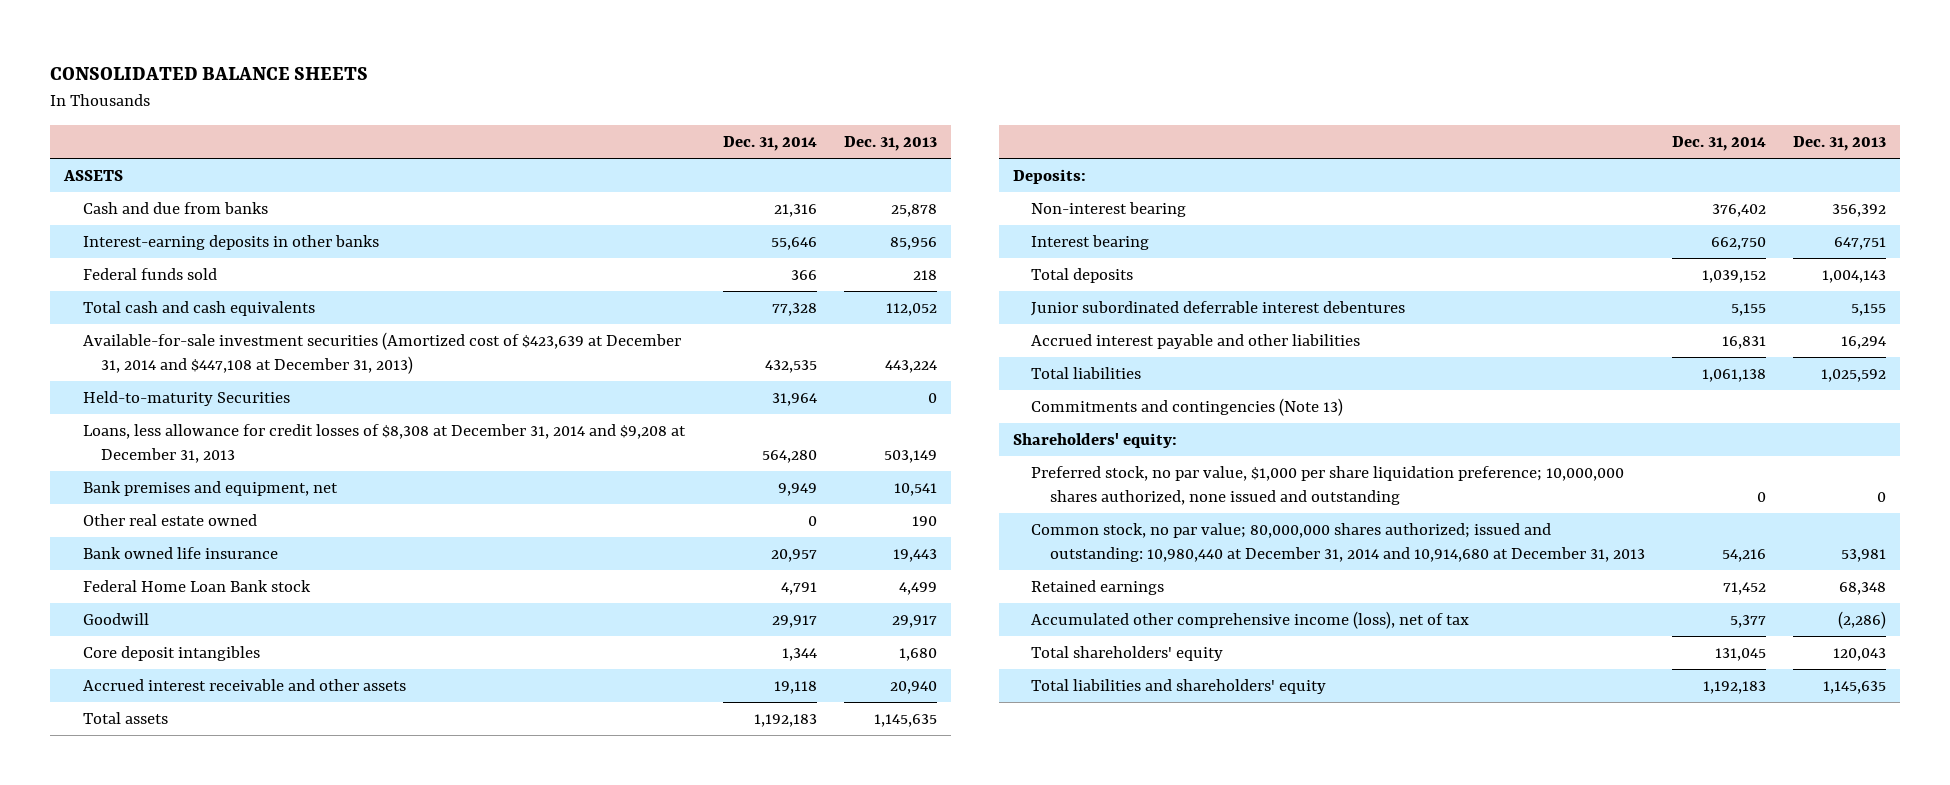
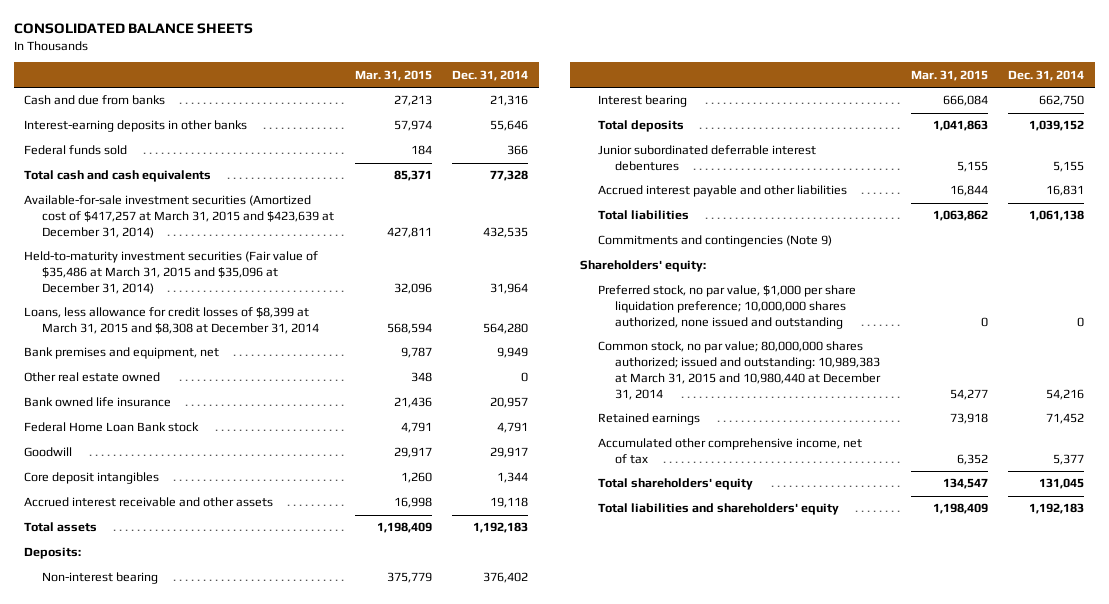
- | Dec. 31, 2014 | Dec. 31, 2013
+ | Mar. 31, 2015 | Dec. 31, 2014
- ASSETS
- Available-for-sale investment securities (Amortized cost of $423,639 at December 31, 2014 and $447,108 at December 31, 2013) | 432,535 | 443,224
- Held-to-maturity Securities | 31,964 | 0
- Loans, less allowance for credit losses of $8,308 at December 31, 2014 and $9,208 at December 31, 2013 | 564,280 | 503,149
+ Available-for-sale investment securities (Amortized cost of $417,257 at March 31, 2015 and $423,639 at December 31, 2014) | 427,811 | 432,535
+ Held-to-maturity investment securities (Fair value of $35,486 at March 31, 2015 and $35,096 at December 31, 2014) | 32,096 | 31,964
+ Loans, less allowance for credit losses of $8,399 at March 31, 2015 and $8,308 at December 31, 2014 | 568,594 | 564,280
- Commitments and contingencies (Note 13)
+ Commitments and contingencies (Note 9)
- Common stock, no par value; 80,000,000 shares authorized; issued and outstanding: 10,980,440 at December 31, 2014 and 10,914,680 at December 31, 2013 | 54,216 | 53,981
+ Common stock, no par value; 80,000,000 shares authorized; issued and outstanding: 10,989,383 at March 31, 2015 and 10,980,440 at December 31, 2014 | 54,277 | 54,216
- Accumulated other comprehensive income (loss), net of tax | 5,377 | (2,286)
+ Accumulated other comprehensive income, net of tax | 6,352 | 5,377

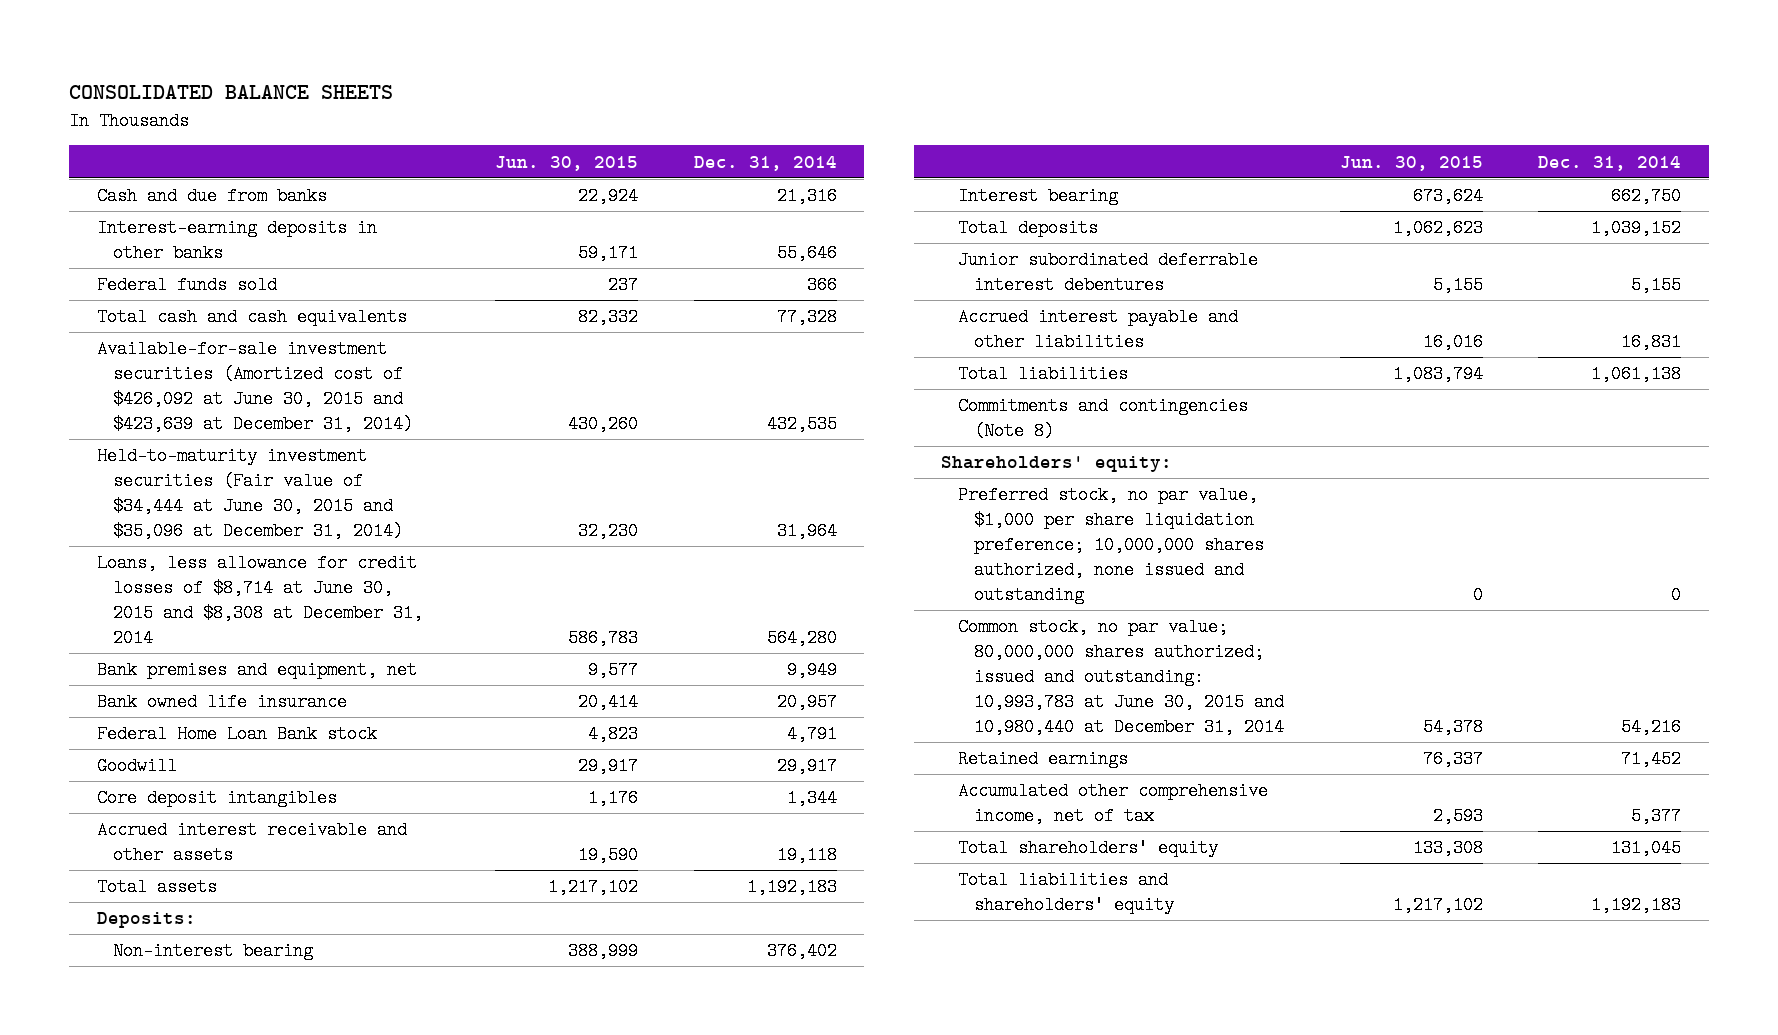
- | Mar. 31, 2015 | Dec. 31, 2014
+ | Jun. 30, 2015 | Dec. 31, 2014
- Available-for-sale investment securities (Amortized cost of $417,257 at March 31, 2015 and $423,639 at December 31, 2014) | 427,811 | 432,535
- Held-to-maturity investment securities (Fair value of $35,486 at March 31, 2015 and $35,096 at December 31, 2014) | 32,096 | 31,964
- Loans, less allowance for credit losses of $8,399 at March 31, 2015 and $8,308 at December 31, 2014 | 568,594 | 564,280
+ Available-for-sale investment securities (Amortized cost of $426,092 at June 30, 2015 and $423,639 at December 31, 2014) | 430,260 | 432,535
+ Held-to-maturity investment securities (Fair value of $34,444 at June 30, 2015 and $35,096 at December 31, 2014) | 32,230 | 31,964
+ Loans, less allowance for credit losses of $8,714 at June 30, 2015 and $8,308 at December 31, 2014 | 586,783 | 564,280
- Other real estate owned | 348 | 0
- Commitments and contingencies (Note 9)
+ Commitments and contingencies (Note 8)
- Common stock, no par value; 80,000,000 shares authorized; issued and outstanding: 10,989,383 at March 31, 2015 and 10,980,440 at December 31, 2014 | 54,277 | 54,216
+ Common stock, no par value; 80,000,000 shares authorized; issued and outstanding: 10,993,783 at June 30, 2015 and 10,980,440 at December 31, 2014 | 54,378 | 54,216

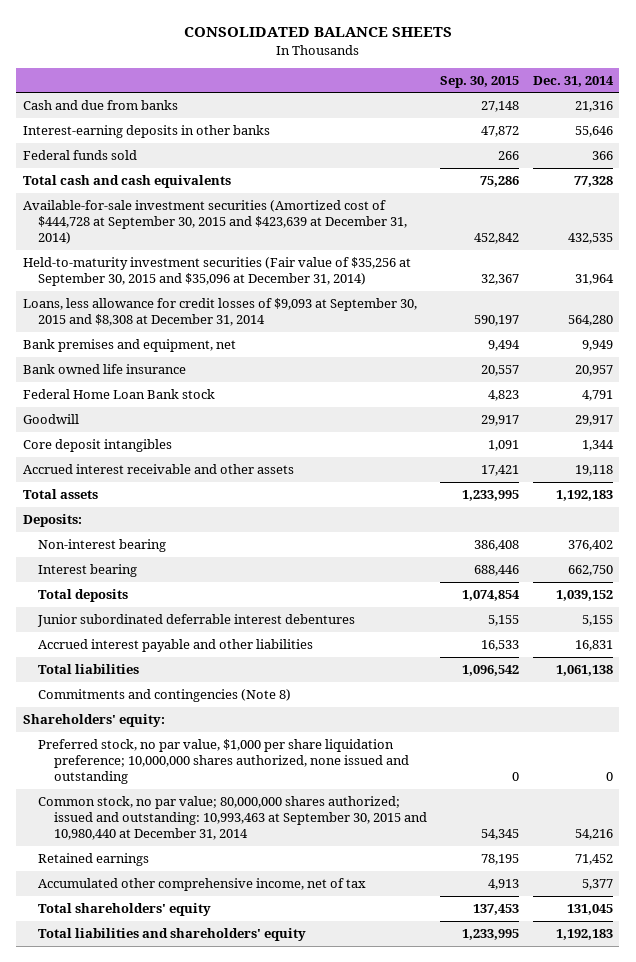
- | Jun. 30, 2015 | Dec. 31, 2014
+ | Sep. 30, 2015 | Dec. 31, 2014
- Available-for-sale investment securities (Amortized cost of $426,092 at June 30, 2015 and $423,639 at December 31, 2014) | 430,260 | 432,535
- Held-to-maturity investment securities (Fair value of $34,444 at June 30, 2015 and $35,096 at December 31, 2014) | 32,230 | 31,964
- Loans, less allowance for credit losses of $8,714 at June 30, 2015 and $8,308 at December 31, 2014 | 586,783 | 564,280
+ Available-for-sale investment securities (Amortized cost of $444,728 at September 30, 2015 and $423,639 at December 31, 2014) | 452,842 | 432,535
+ Held-to-maturity investment securities (Fair value of $35,256 at September 30, 2015 and $35,096 at December 31, 2014) | 32,367 | 31,964
+ Loans, less allowance for credit losses of $9,093 at September 30, 2015 and $8,308 at December 31, 2014 | 590,197 | 564,280
- Common stock, no par value; 80,000,000 shares authorized; issued and outstanding: 10,993,783 at June 30, 2015 and 10,980,440 at December 31, 2014 | 54,378 | 54,216
+ Common stock, no par value; 80,000,000 shares authorized; issued and outstanding: 10,993,463 at September 30, 2015 and 10,980,440 at December 31, 2014 | 54,345 | 54,216

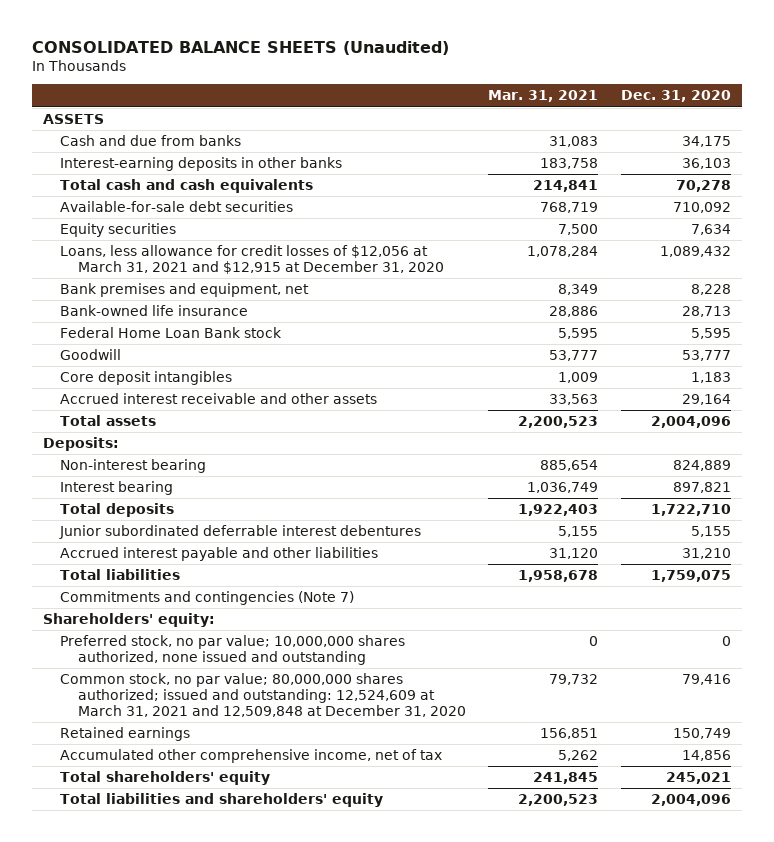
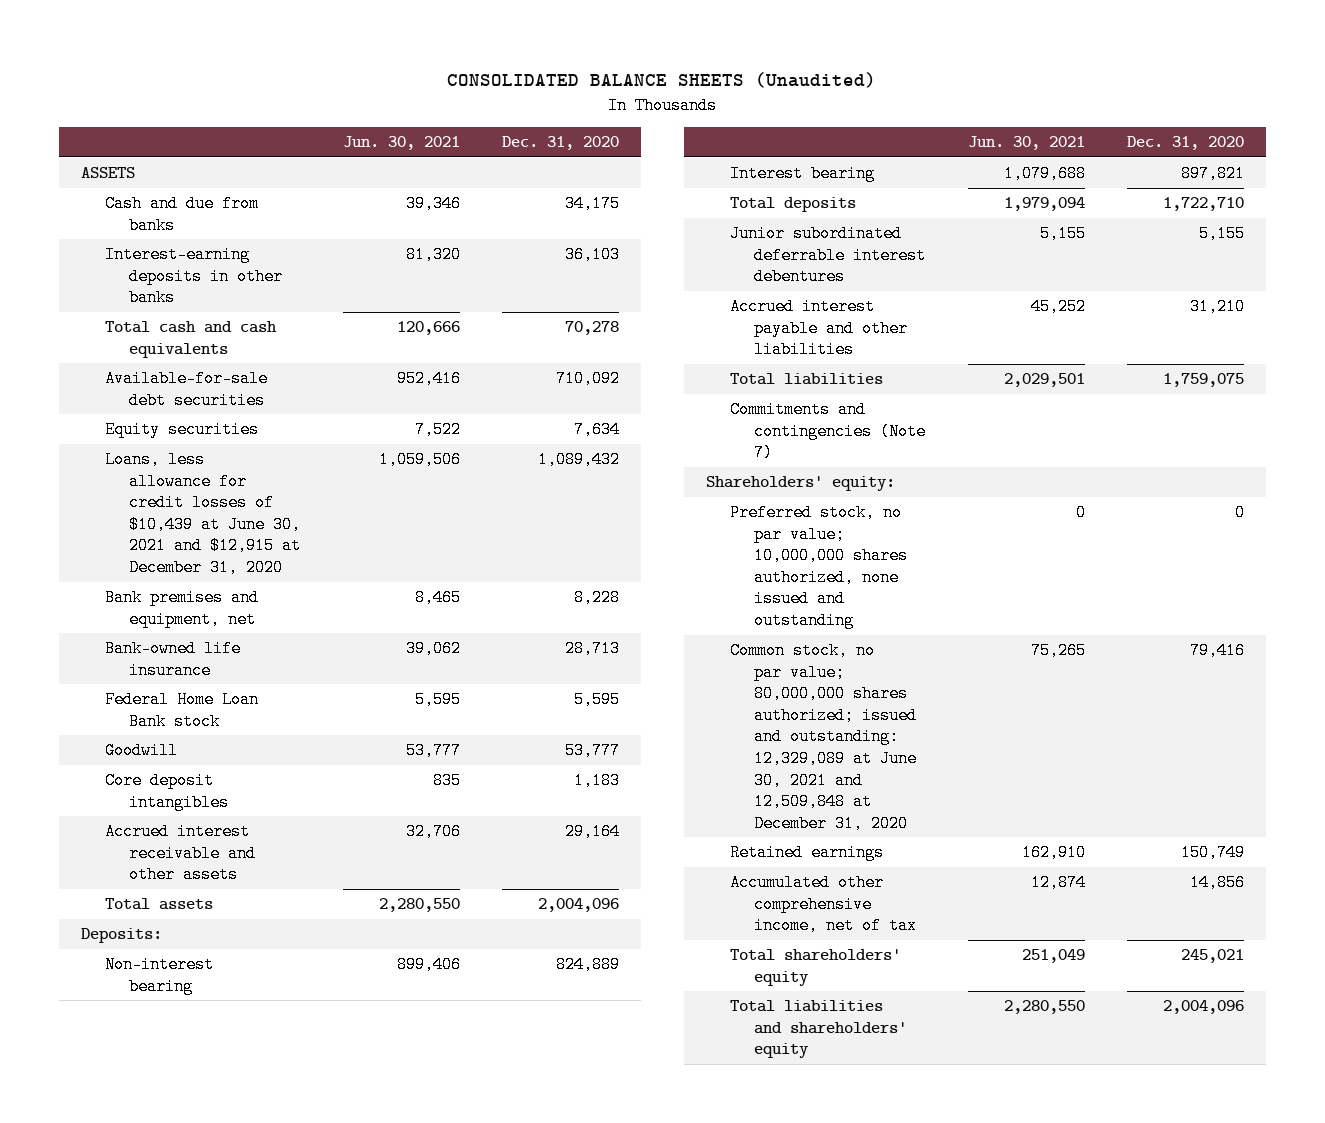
- | Mar. 31, 2021 | Dec. 31, 2020
+ | Jun. 30, 2021 | Dec. 31, 2020
- Loans, less allowance for credit losses of $12,056 at March 31, 2021 and $12,915 at December 31, 2020 | 1,078,284 | 1,089,432
+ Loans, less allowance for credit losses of $10,439 at June 30, 2021 and $12,915 at December 31, 2020 | 1,059,506 | 1,089,432
- Common stock, no par value; 80,000,000 shares authorized; issued and outstanding: 12,524,609 at March 31, 2021 and 12,509,848 at December 31, 2020 | 79,732 | 79,416
+ Common stock, no par value; 80,000,000 shares authorized; issued and outstanding: 12,329,089 at June 30, 2021 and 12,509,848 at December 31, 2020 | 75,265 | 79,416

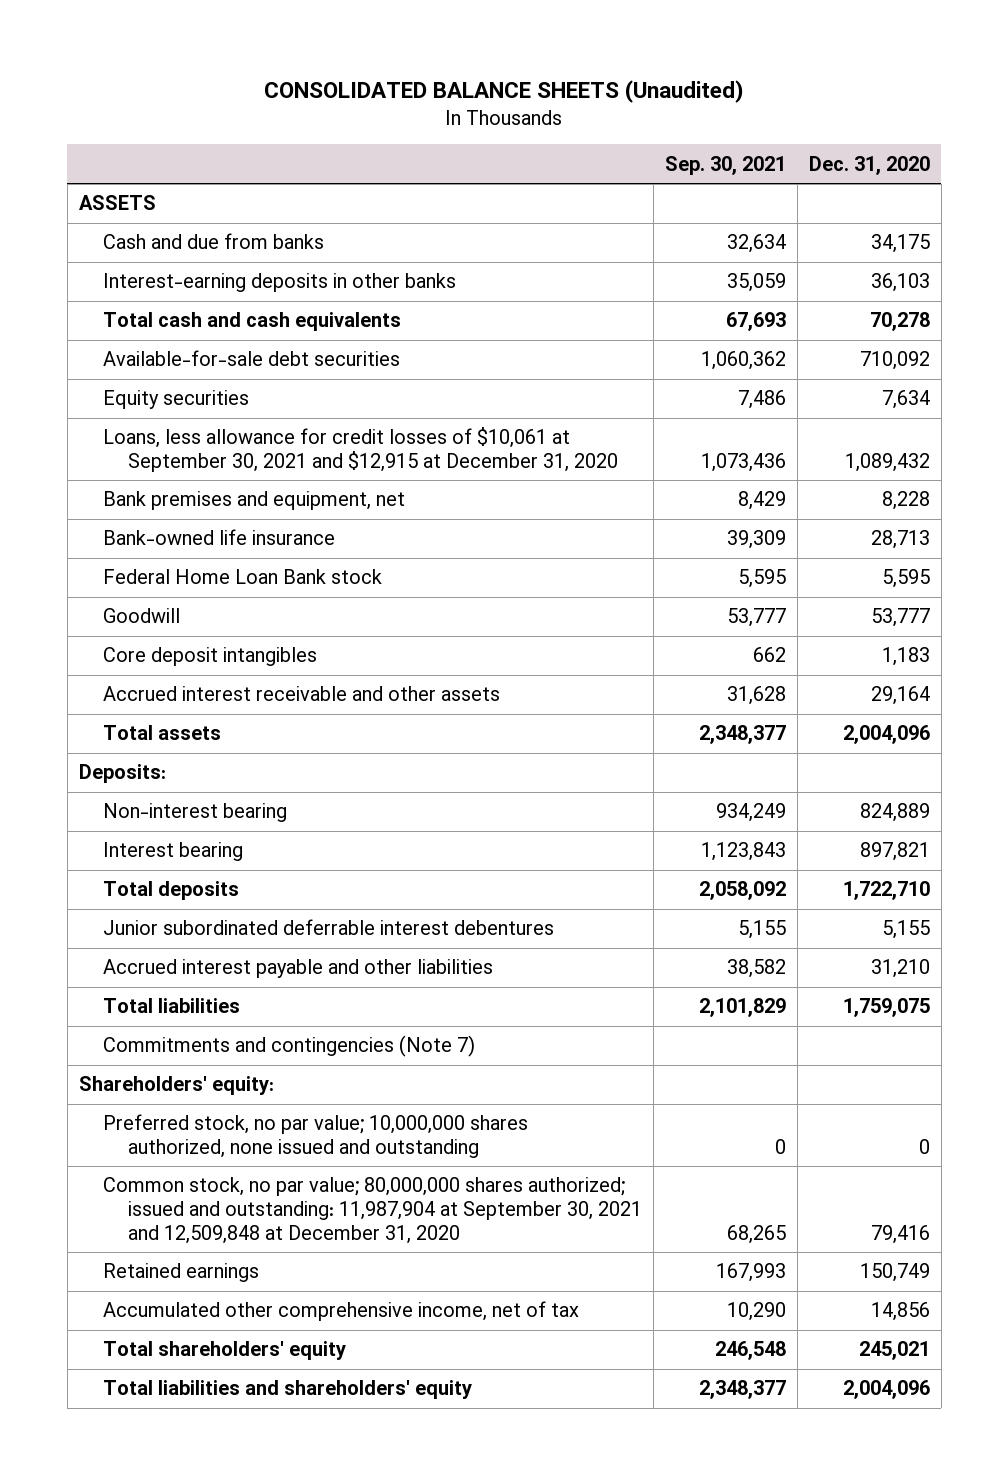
- | Jun. 30, 2021 | Dec. 31, 2020
+ | Sep. 30, 2021 | Dec. 31, 2020
- Loans, less allowance for credit losses of $10,439 at June 30, 2021 and $12,915 at December 31, 2020 | 1,059,506 | 1,089,432
+ Loans, less allowance for credit losses of $10,061 at September 30, 2021 and $12,915 at December 31, 2020 | 1,073,436 | 1,089,432
- Common stock, no par value; 80,000,000 shares authorized; issued and outstanding: 12,329,089 at June 30, 2021 and 12,509,848 at December 31, 2020 | 75,265 | 79,416
+ Common stock, no par value; 80,000,000 shares authorized; issued and outstanding: 11,987,904 at September 30, 2021 and 12,509,848 at December 31, 2020 | 68,265 | 79,416

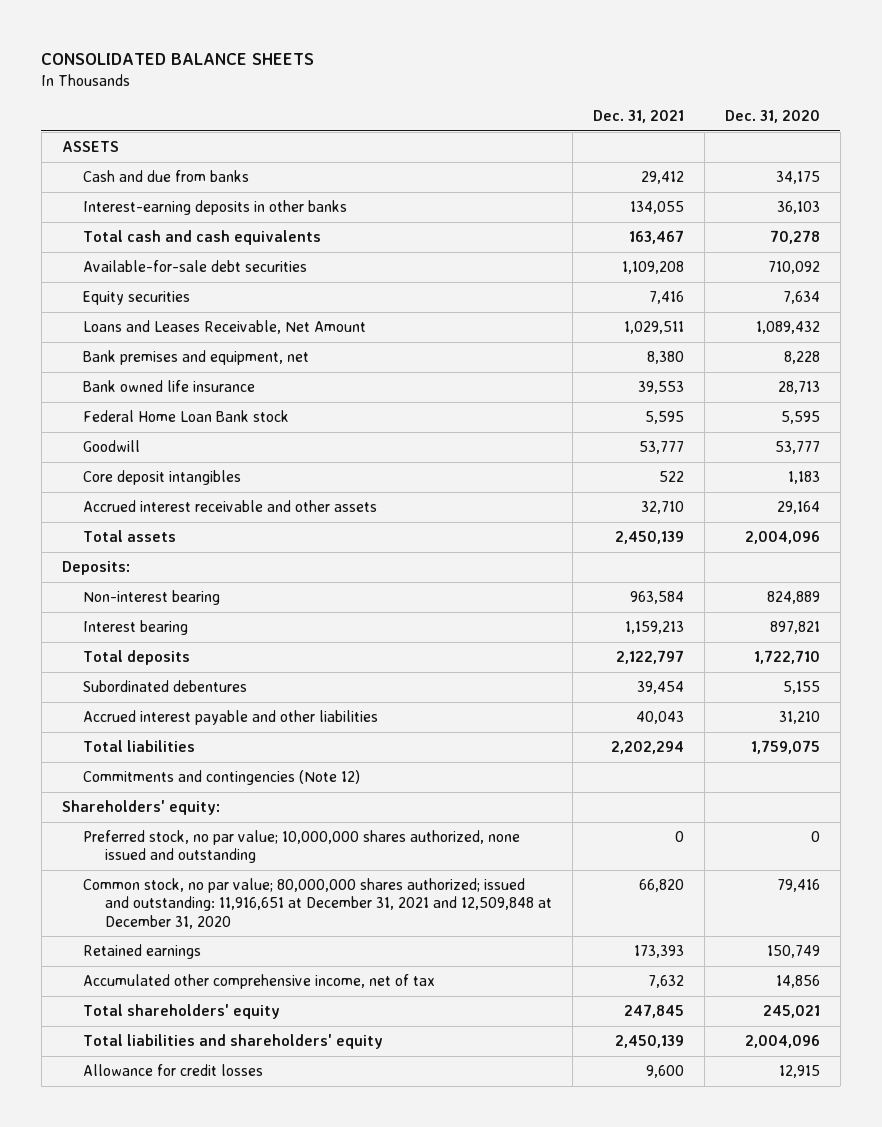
- CONSOLIDATED BALANCE SHEETS (Unaudited)
+ CONSOLIDATED BALANCE SHEETS
- | Sep. 30, 2021 | Dec. 31, 2020
+ | Dec. 31, 2021 | Dec. 31, 2020
- Loans, less allowance for credit losses of $10,061 at September 30, 2021 and $12,915 at December 31, 2020 | 1,073,436 | 1,089,432
+ Loans and Leases Receivable, Net Amount | 1,029,511 | 1,089,432
- Bank-owned life insurance | 39,309 | 28,713
+ Bank owned life insurance | 39,553 | 28,713
- Junior subordinated deferrable interest debentures | 5,155 | 5,155
+ Subordinated debentures | 39,454 | 5,155
- Commitments and contingencies (Note 7)
+ Commitments and contingencies (Note 12)
- Common stock, no par value; 80,000,000 shares authorized; issued and outstanding: 11,987,904 at September 30, 2021 and 12,509,848 at December 31, 2020 | 68,265 | 79,416
+ Common stock, no par value; 80,000,000 shares authorized; issued and outstanding: 11,916,651 at December 31, 2021 and 12,509,848 at December 31, 2020 | 66,820 | 79,416
+ Allowance for credit losses | 9,600 | 12,915

